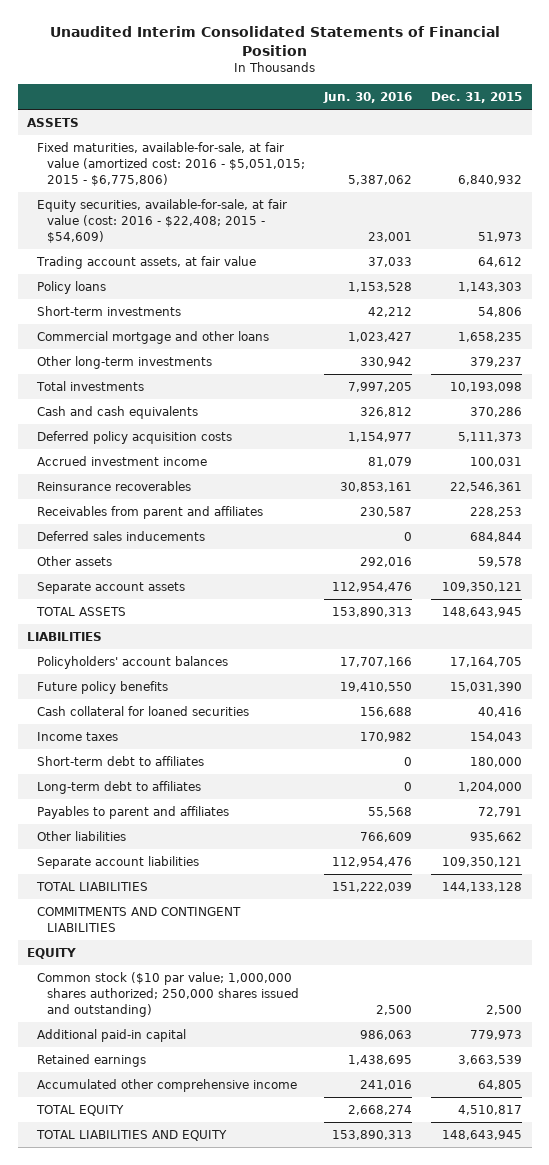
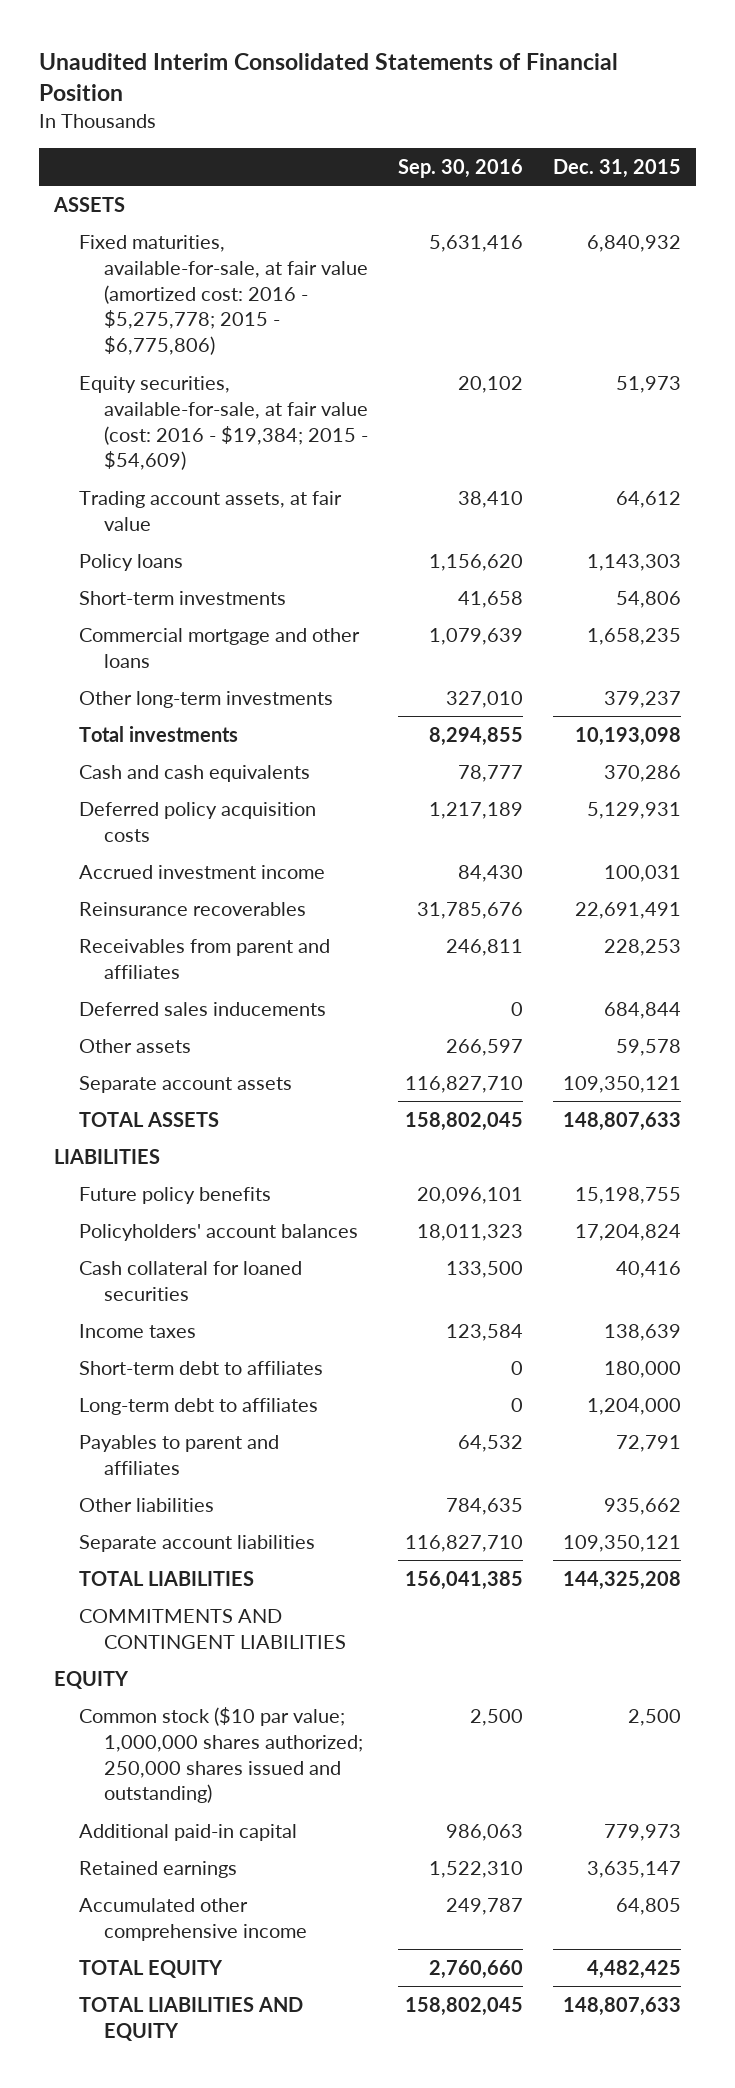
- | Jun. 30, 2016 | Dec. 31, 2015
+ | Sep. 30, 2016 | Dec. 31, 2015
- Fixed maturities, available-for-sale, at fair value (amortized cost: 2016 - $5,051,015; 2015 - $6,775,806) | 5,387,062 | 6,840,932
- Equity securities, available-for-sale, at fair value (cost: 2016 - $22,408; 2015 - $54,609) | 23,001 | 51,973
+ Fixed maturities, available-for-sale, at fair value (amortized cost: 2016 - $5,275,778; 2015 - $6,775,806) | 5,631,416 | 6,840,932
+ Equity securities, available-for-sale, at fair value (cost: 2016 - $19,384; 2015 - $54,609) | 20,102 | 51,973
- Deferred policy acquisition costs | 1,154,977 | 5,111,373
+ Deferred policy acquisition costs | 1,217,189 | 5,129,931
- Reinsurance recoverables | 30,853,161 | 22,546,361
+ Reinsurance recoverables | 31,785,676 | 22,691,491
- TOTAL ASSETS | 153,890,313 | 148,643,945
+ TOTAL ASSETS | 158,802,045 | 148,807,633
- Policyholders' account balances | 17,707,166 | 17,164,705
- Future policy benefits | 19,410,550 | 15,031,390
+ Future policy benefits | 20,096,101 | 15,198,755
+ Policyholders' account balances | 18,011,323 | 17,204,824
- Income taxes | 170,982 | 154,043
+ Income taxes | 123,584 | 138,639
- TOTAL LIABILITIES | 151,222,039 | 144,133,128
+ TOTAL LIABILITIES | 156,041,385 | 144,325,208
- Retained earnings | 1,438,695 | 3,663,539
+ Retained earnings | 1,522,310 | 3,635,147
- TOTAL EQUITY | 2,668,274 | 4,510,817
- TOTAL LIABILITIES AND EQUITY | 153,890,313 | 148,643,945
+ TOTAL EQUITY | 2,760,660 | 4,482,425
+ TOTAL LIABILITIES AND EQUITY | 158,802,045 | 148,807,633

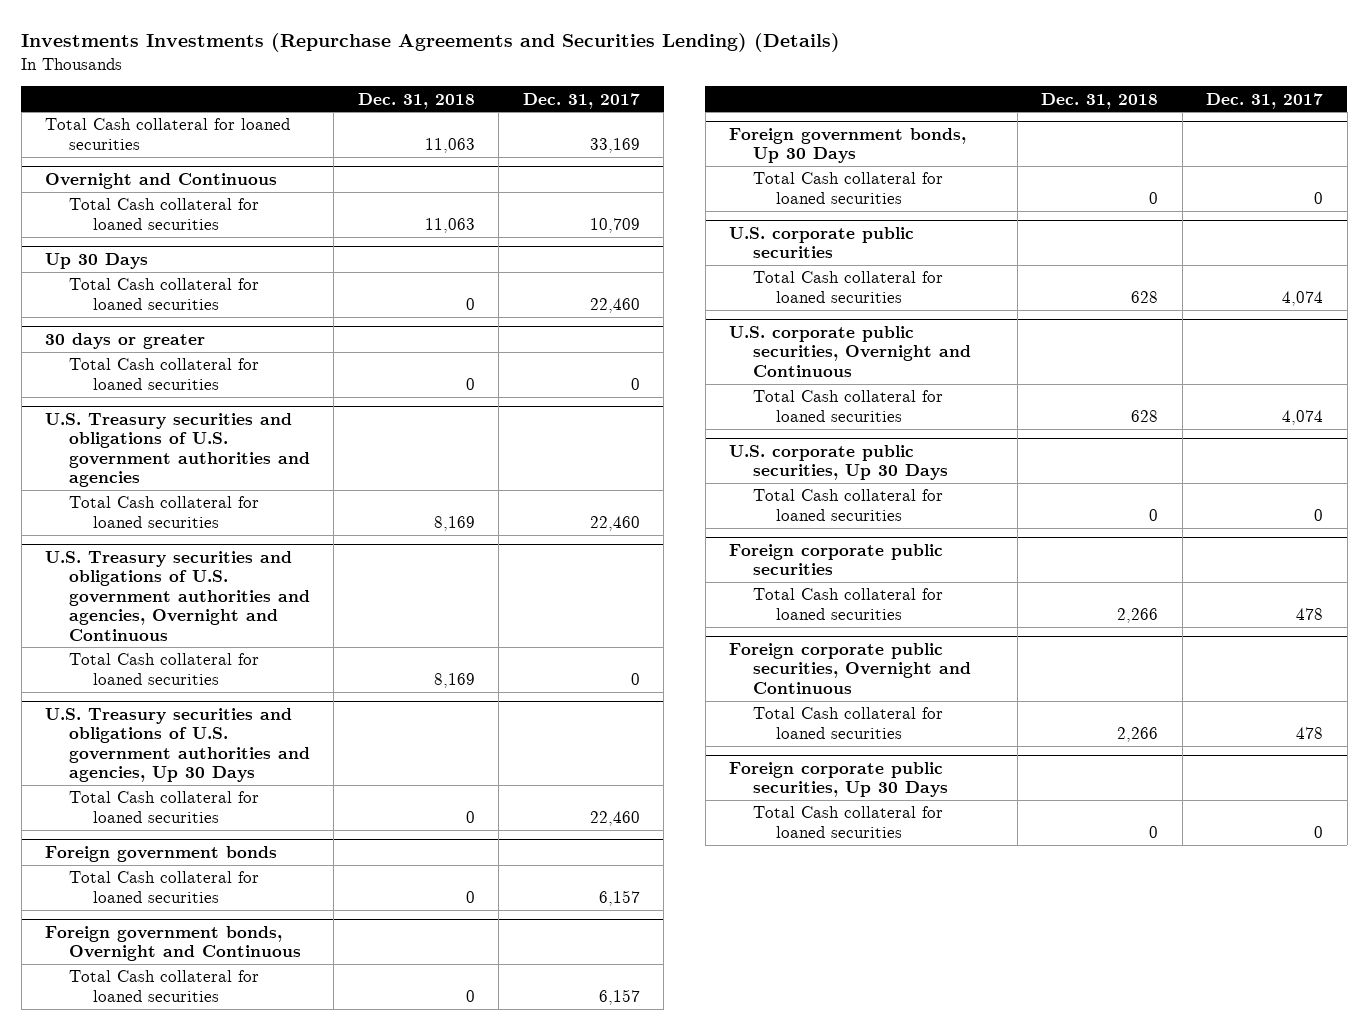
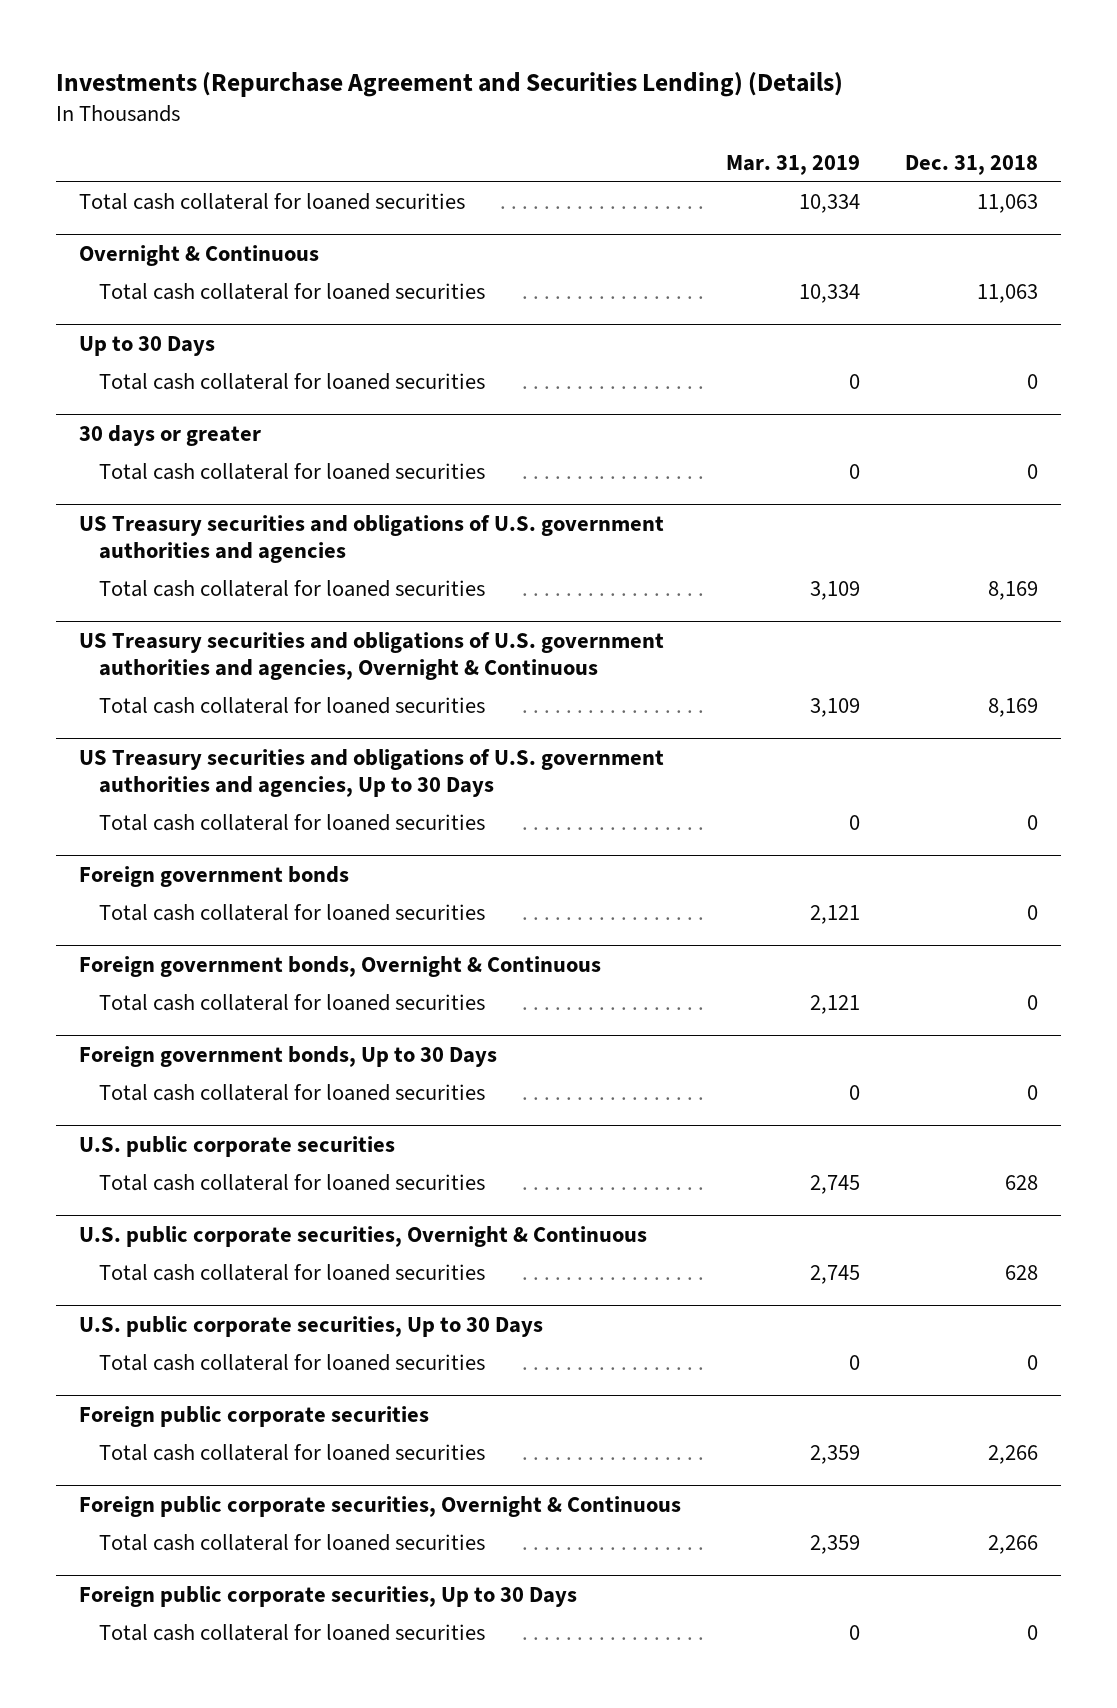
- Investments Investments (Repurchase Agreements and Securities Lending) (Details)
+ Investments (Repurchase Agreement and Securities Lending) (Details)
- | Dec. 31, 2018 | Dec. 31, 2017
+ | Mar. 31, 2019 | Dec. 31, 2018
- Total Cash collateral for loaned securities | 11,063 | 33,169
- Overnight and Continuous
- Total Cash collateral for loaned securities | 11,063 | 10,709
- Up 30 Days
- Total Cash collateral for loaned securities | 0 | 22,460
+ Total cash collateral for loaned securities | 10,334 | 11,063
+ Overnight & Continuous
+ Total cash collateral for loaned securities | 10,334 | 11,063
+ Up to 30 Days
+ Total cash collateral for loaned securities | 0 | 0
@ 30 days or greater
- Total Cash collateral for loaned securities | 0 | 0
- U.S. Treasury securities and obligations of U.S. government authorities and agencies
- Total Cash collateral for loaned securities | 8,169 | 22,460
- U.S. Treasury securities and obligations of U.S. government authorities and agencies, Overnight and Continuous
- Total Cash collateral for loaned securities | 8,169 | 0
- U.S. Treasury securities and obligations of U.S. government authorities and agencies, Up 30 Days
- Total Cash collateral for loaned securities | 0 | 22,460
@ 30 days or greater
+ Total cash collateral for loaned securities | 0 | 0
+ US Treasury securities and obligations of U.S. government authorities and agencies
+ Total cash collateral for loaned securities | 3,109 | 8,169
+ US Treasury securities and obligations of U.S. government authorities and agencies, Overnight & Continuous
+ Total cash collateral for loaned securities | 3,109 | 8,169
+ US Treasury securities and obligations of U.S. government authorities and agencies, Up to 30 Days
+ Total cash collateral for loaned securities | 0 | 0
@ Foreign government bonds
- Total Cash collateral for loaned securities | 0 | 6,157
- Foreign government bonds, Overnight and Continuous
- Total Cash collateral for loaned securities | 0 | 6,157
- Foreign government bonds, Up 30 Days
- Total Cash collateral for loaned securities | 0 | 0
- U.S. corporate public securities
- Total Cash collateral for loaned securities | 628 | 4,074
- U.S. corporate public securities, Overnight and Continuous
- Total Cash collateral for loaned securities | 628 | 4,074
- U.S. corporate public securities, Up 30 Days
- Total Cash collateral for loaned securities | 0 | 0
- Foreign corporate public securities
- Total Cash collateral for loaned securities | 2,266 | 478
- Foreign corporate public securities, Overnight and Continuous
- Total Cash collateral for loaned securities | 2,266 | 478
- Foreign corporate public securities, Up 30 Days
- Total Cash collateral for loaned securities | 0 | 0
@ Foreign government bonds
+ Total cash collateral for loaned securities | 2,121 | 0
+ Foreign government bonds, Overnight & Continuous
+ Total cash collateral for loaned securities | 2,121 | 0
+ Foreign government bonds, Up to 30 Days
+ Total cash collateral for loaned securities | 0 | 0
+ U.S. public corporate securities
+ Total cash collateral for loaned securities | 2,745 | 628
+ U.S. public corporate securities, Overnight & Continuous
+ Total cash collateral for loaned securities | 2,745 | 628
+ U.S. public corporate securities, Up to 30 Days
+ Total cash collateral for loaned securities | 0 | 0
+ Foreign public corporate securities
+ Total cash collateral for loaned securities | 2,359 | 2,266
+ Foreign public corporate securities, Overnight & Continuous
+ Total cash collateral for loaned securities | 2,359 | 2,266
+ Foreign public corporate securities, Up to 30 Days
+ Total cash collateral for loaned securities | 0 | 0

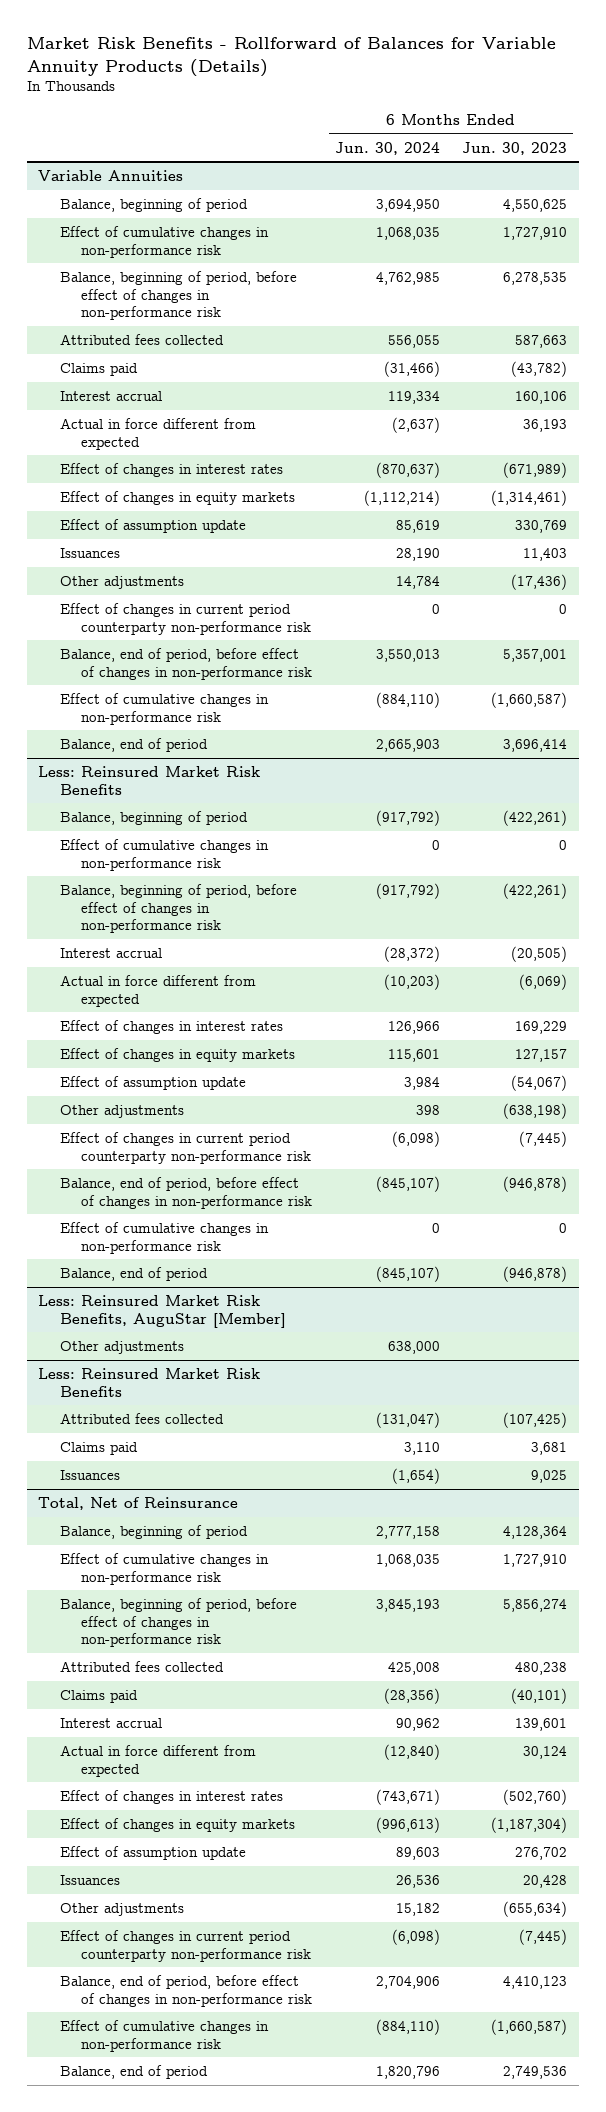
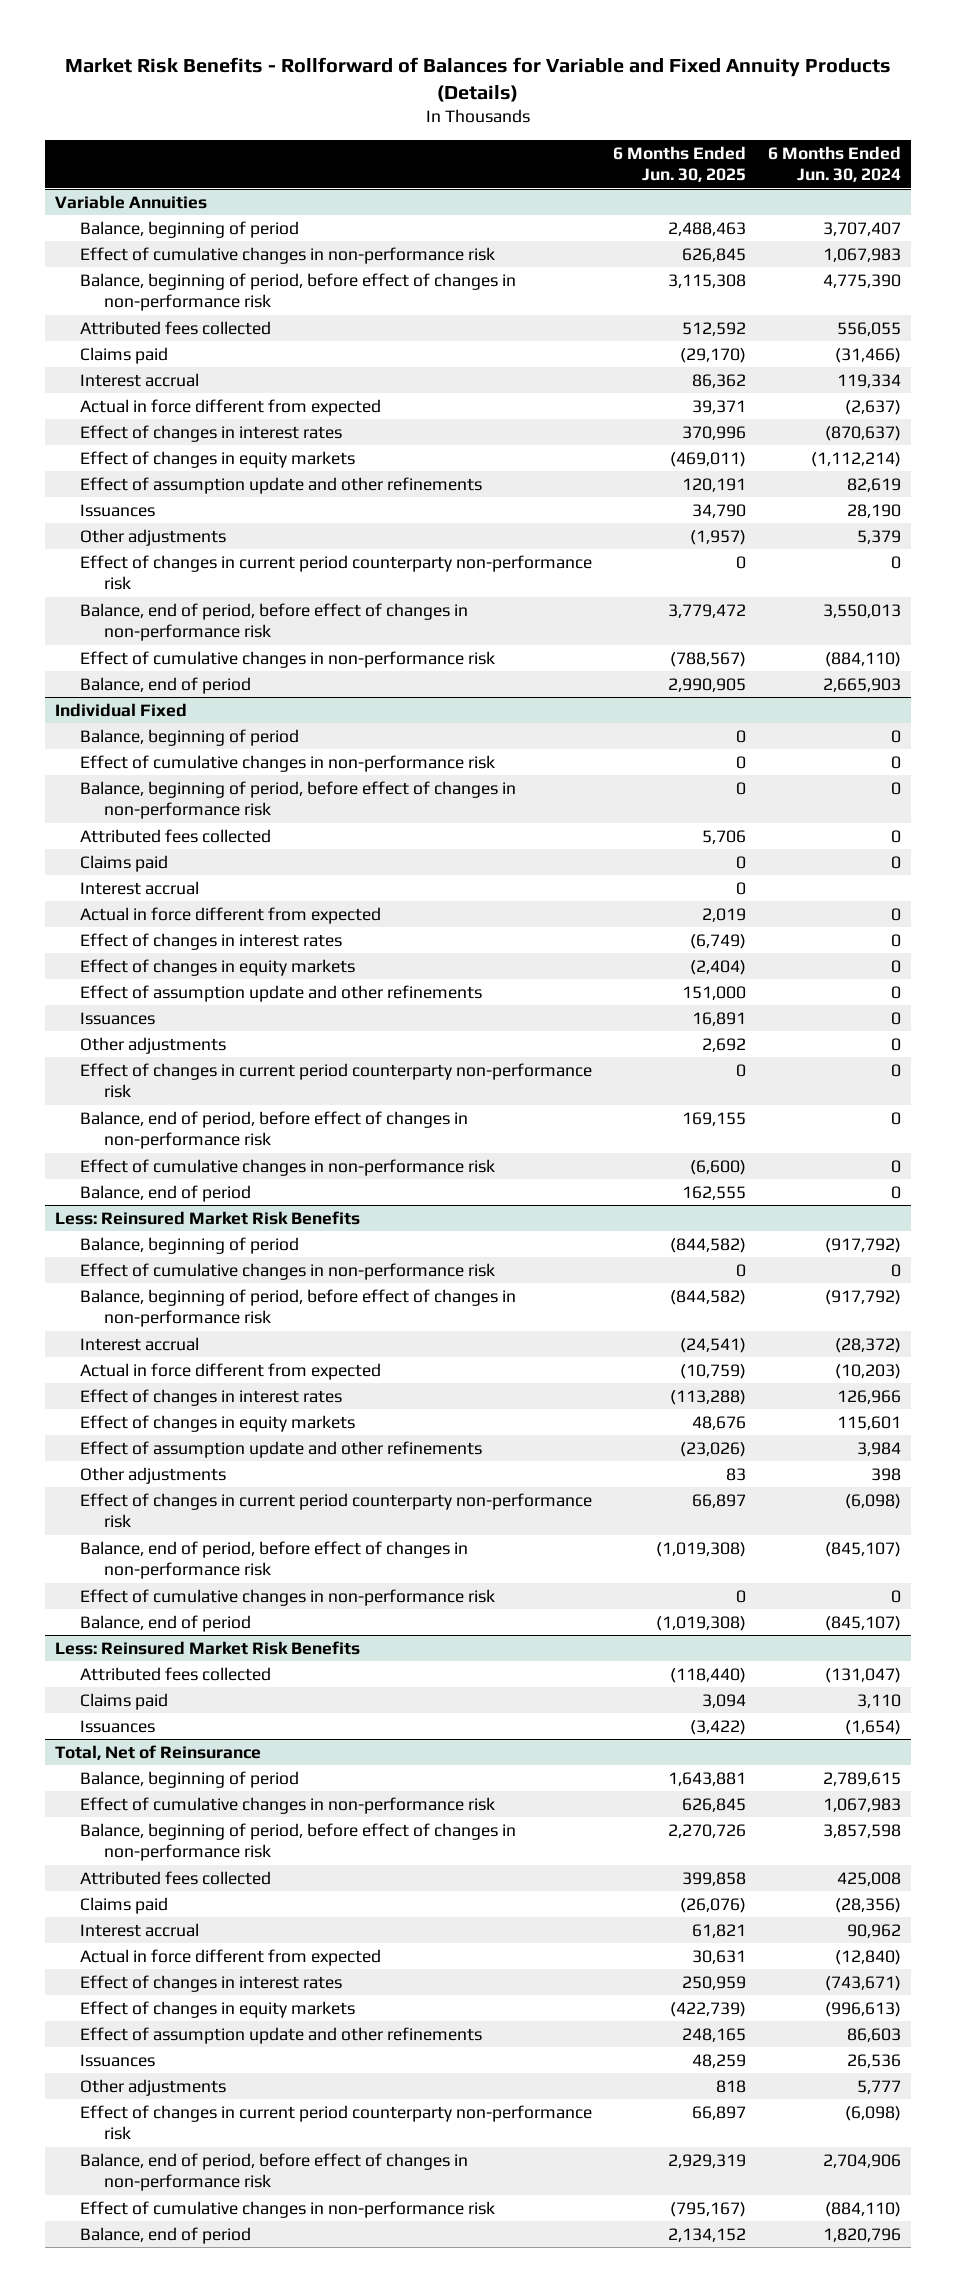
- Market Risk Benefits - Rollforward of Balances for Variable Annuity Products (Details)
+ Market Risk Benefits - Rollforward of Balances for Variable and Fixed Annuity Products (Details)
- | 6 Months Ended Jun. 30, 2024 | 6 Months Ended Jun. 30, 2023
+ | 6 Months Ended Jun. 30, 2025 | 6 Months Ended Jun. 30, 2024
@ Variable Annuities
- Balance, beginning of period | 3,694,950 | 4,550,625
- Effect of cumulative changes in non-performance risk | 1,068,035 | 1,727,910
- Balance, beginning of period, before effect of changes in non-performance risk | 4,762,985 | 6,278,535
+ Balance, beginning of period | 2,488,463 | 3,707,407
+ Effect of cumulative changes in non-performance risk | 626,845 | 1,067,983
+ Balance, beginning of period, before effect of changes in non-performance risk | 3,115,308 | 4,775,390
- Effect of assumption update | 85,619 | 330,769
+ Effect of assumption update and other refinements | 120,191 | 82,619
- Other adjustments | 14,784 | (17,436)
+ Other adjustments | (1,957) | 5,379
+ Individual Fixed
+ Balance, beginning of period | 0 | 0
+ Effect of cumulative changes in non-performance risk | 0 | 0
+ Balance, beginning of period, before effect of changes in non-performance risk | 0 | 0
+ Attributed fees collected | 5,706 | 0
+ Claims paid | 0 | 0
+ Interest accrual | 0 |
+ Actual in force different from expected | 2,019 | 0
+ Effect of changes in interest rates | (6,749) | 0
+ Effect of changes in equity markets | (2,404) | 0
+ Effect of assumption update and other refinements | 151,000 | 0
+ Issuances | 16,891 | 0
+ Other adjustments | 2,692 | 0
+ Effect of changes in current period counterparty non-performance risk | 0 | 0
+ Balance, end of period, before effect of changes in non-performance risk | 169,155 | 0
+ Effect of cumulative changes in non-performance risk | (6,600) | 0
+ Balance, end of period | 162,555 | 0
@ Less: Reinsured Market Risk Benefits
- Effect of assumption update | 3,984 | (54,067)
+ Effect of assumption update and other refinements | (23,026) | 3,984
- Less: Reinsured Market Risk Benefits, AuguStar [Member]
- Other adjustments | 638,000 |
@ Total, Net of Reinsurance
- Balance, beginning of period | 2,777,158 | 4,128,364
- Effect of cumulative changes in non-performance risk | 1,068,035 | 1,727,910
- Balance, beginning of period, before effect of changes in non-performance risk | 3,845,193 | 5,856,274
+ Balance, beginning of period | 1,643,881 | 2,789,615
+ Effect of cumulative changes in non-performance risk | 626,845 | 1,067,983
+ Balance, beginning of period, before effect of changes in non-performance risk | 2,270,726 | 3,857,598
- Effect of assumption update | 89,603 | 276,702
+ Effect of assumption update and other refinements | 248,165 | 86,603
- Other adjustments | 15,182 | (655,634)
+ Other adjustments | 818 | 5,777

